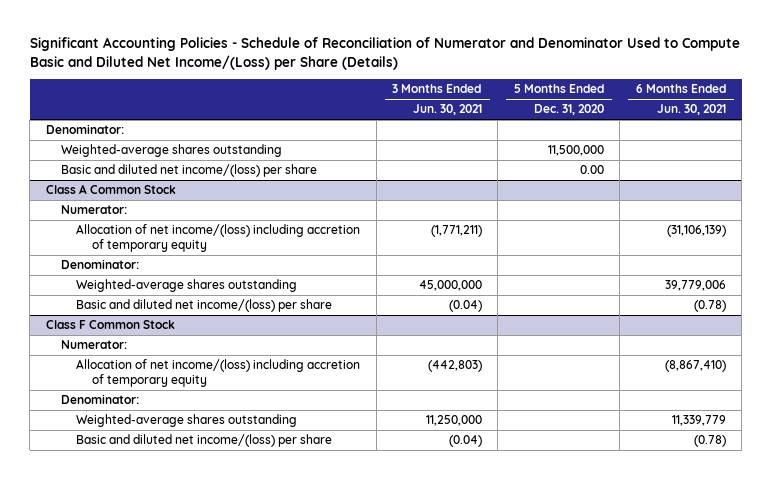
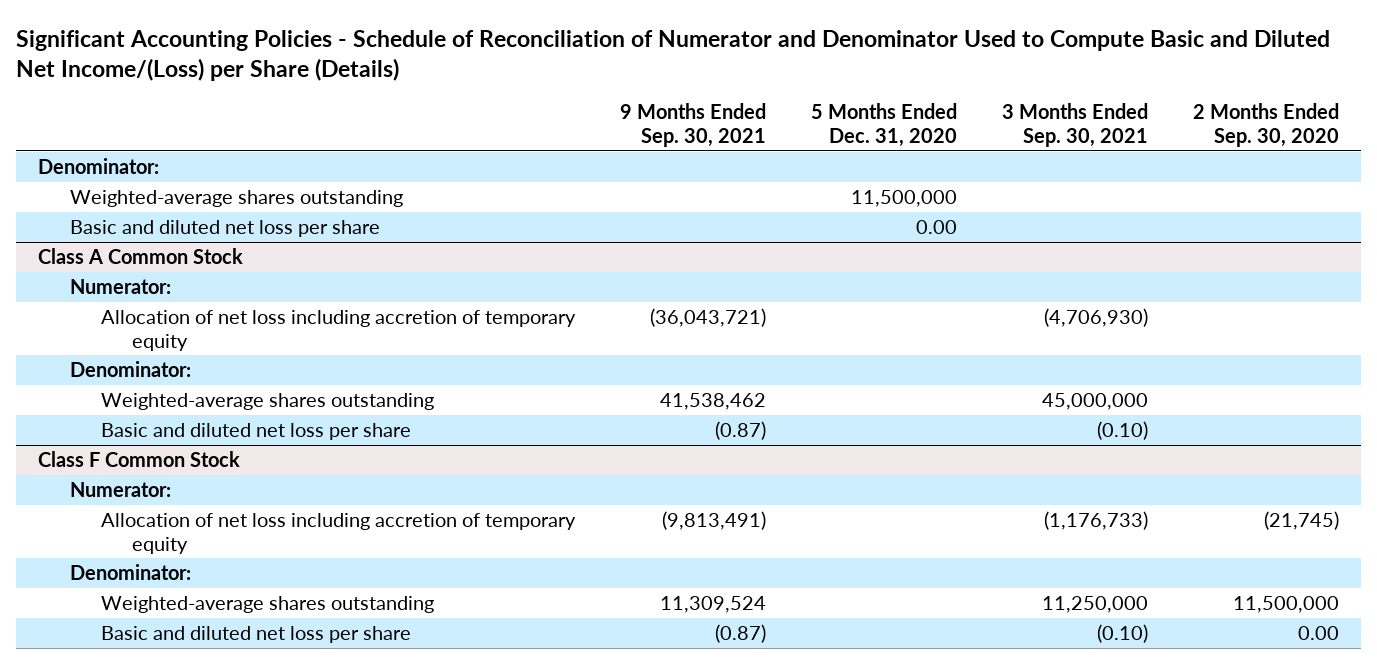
- | 3 Months Ended Jun. 30, 2021 | 5 Months Ended Dec. 31, 2020 | 6 Months Ended Jun. 30, 2021
+ | 9 Months Ended Sep. 30, 2021 | 5 Months Ended Dec. 31, 2020 | 3 Months Ended Sep. 30, 2021 | 2 Months Ended Sep. 30, 2020
- Basic and diluted net income/(loss) per share | | 0.00 |
+ Basic and diluted net loss per share | | 0.00 | |
@ Class A Common Stock
- Allocation of net income/(loss) including accretion of temporary equity | (1,771,211) | | (31,106,139)
+ Allocation of net loss including accretion of temporary equity | (36,043,721) | | (4,706,930) |
- Basic and diluted net income/(loss) per share | (0.04) | | (0.78)
+ Basic and diluted net loss per share | (0.87) | | (0.10) |
@ Class F Common Stock
- Allocation of net income/(loss) including accretion of temporary equity | (442,803) | | (8,867,410)
+ Allocation of net loss including accretion of temporary equity | (9,813,491) | | (1,176,733) | (21,745)
- Basic and diluted net income/(loss) per share | (0.04) | | (0.78)
+ Basic and diluted net loss per share | (0.87) | | (0.10) | 0.00

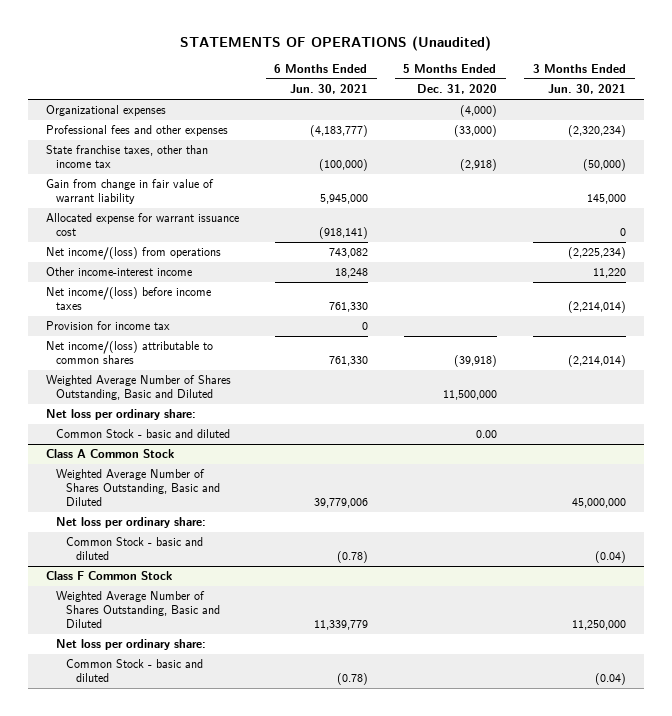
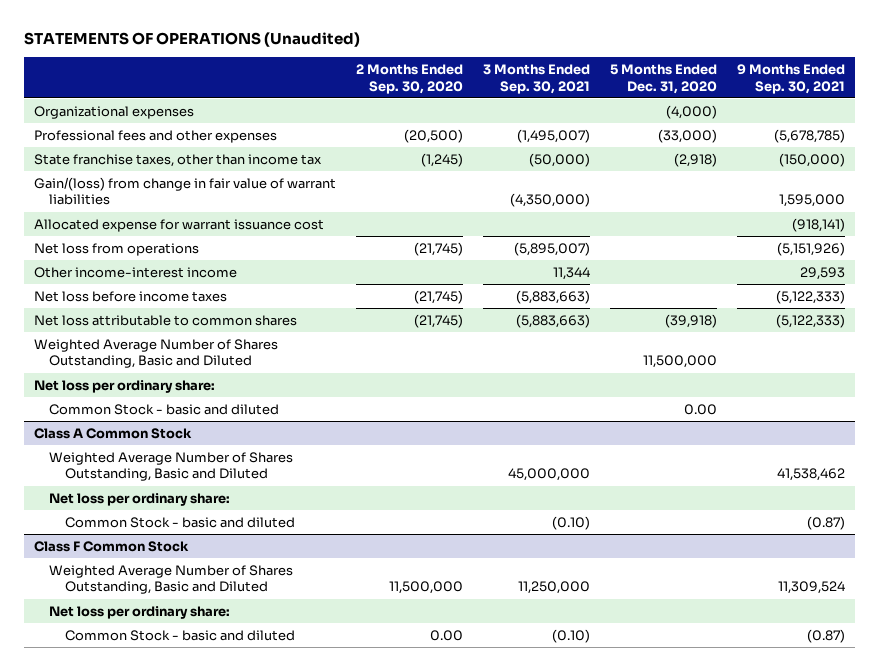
- | 6 Months Ended Jun. 30, 2021 | 5 Months Ended Dec. 31, 2020 | 3 Months Ended Jun. 30, 2021
+ | 2 Months Ended Sep. 30, 2020 | 3 Months Ended Sep. 30, 2021 | 5 Months Ended Dec. 31, 2020 | 9 Months Ended Sep. 30, 2021
- Gain from change in fair value of warrant liability | 5,945,000 | | 145,000
+ Gain/(loss) from change in fair value of warrant liabilities | | (4,350,000) | | 1,595,000
- Net income/(loss) from operations | 743,082 | | (2,225,234)
+ Net loss from operations | (21,745) | (5,895,007) | | (5,151,926)
- Net income/(loss) before income taxes | 761,330 | | (2,214,014)
- Provision for income tax | 0 | |
- Net income/(loss) attributable to common shares | 761,330 | (39,918) | (2,214,014)
+ Net loss before income taxes | (21,745) | (5,883,663) | | (5,122,333)
+ Net loss attributable to common shares | (21,745) | (5,883,663) | (39,918) | (5,122,333)

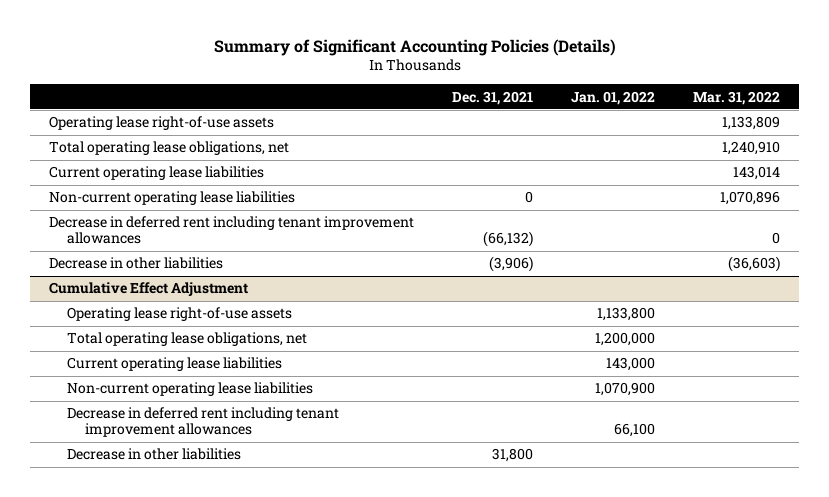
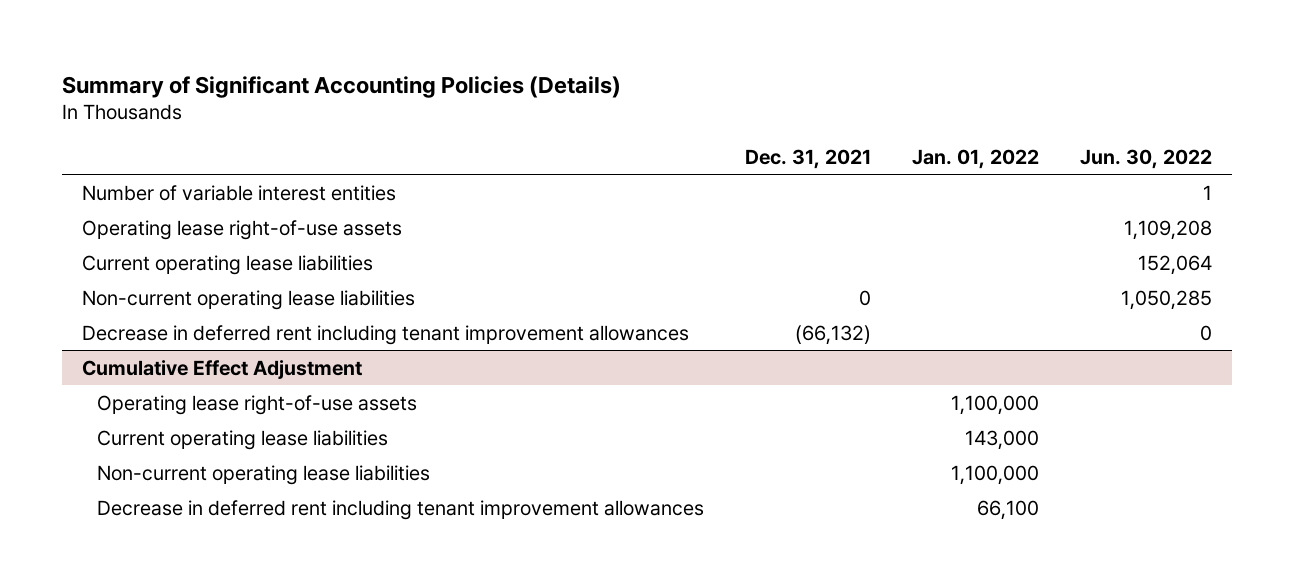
- | Dec. 31, 2021 | Jan. 01, 2022 | Mar. 31, 2022
+ | Dec. 31, 2021 | Jan. 01, 2022 | Jun. 30, 2022
+ Number of variable interest entities | | | 1
- Total operating lease obligations, net | | | 1,240,910
- Decrease in other liabilities | (3,906) | | (36,603)
@ Cumulative Effect Adjustment
- Operating lease right-of-use assets | | 1,133,800 |
- Total operating lease obligations, net | | 1,200,000 |
+ Operating lease right-of-use assets | | 1,100,000 |
- Non-current operating lease liabilities | | 1,070,900 |
+ Non-current operating lease liabilities | | 1,100,000 |
- Decrease in other liabilities | 31,800 | |

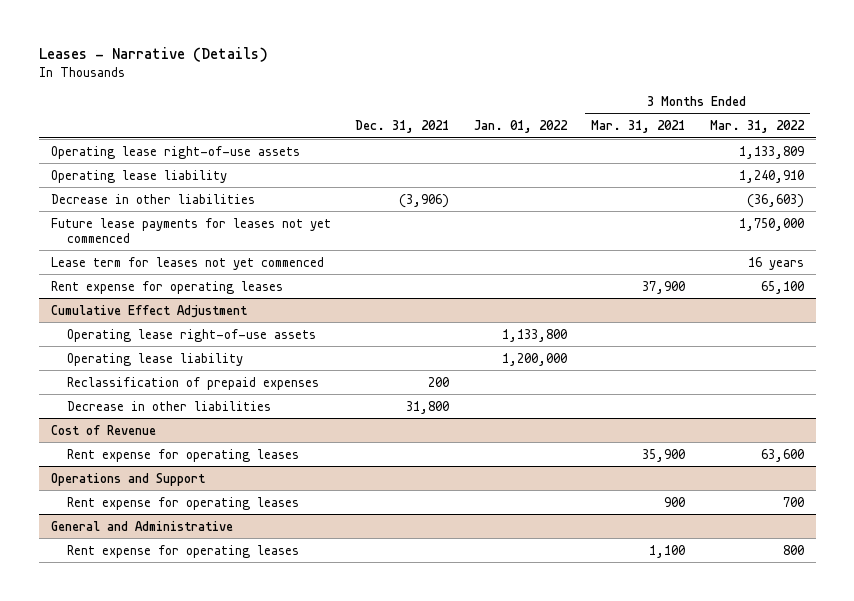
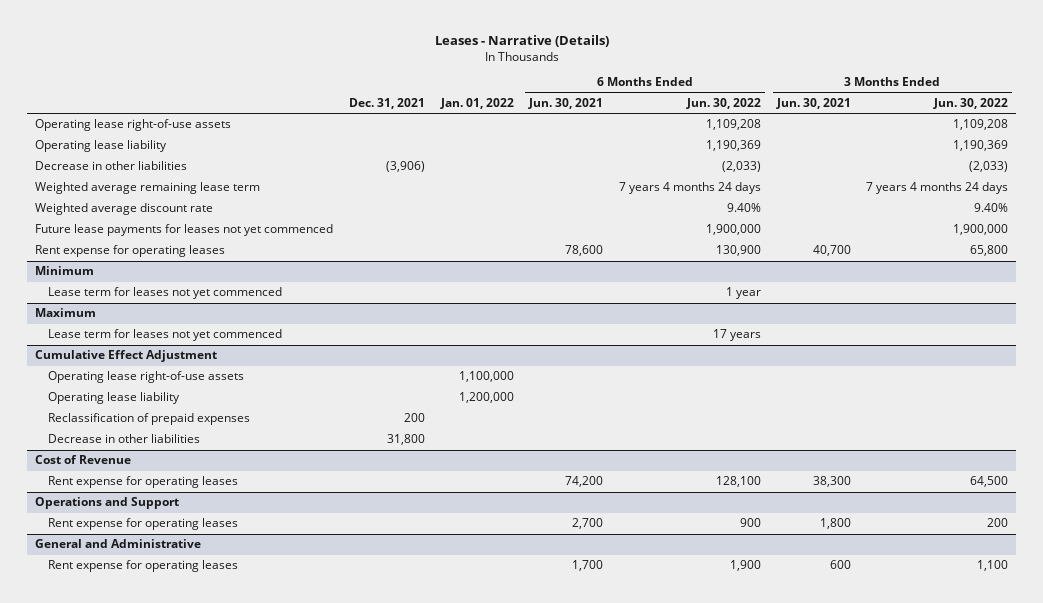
- | Dec. 31, 2021 | Jan. 01, 2022 | 3 Months Ended Mar. 31, 2021 | 3 Months Ended Mar. 31, 2022
+ | Dec. 31, 2021 | Jan. 01, 2022 | 6 Months Ended Jun. 30, 2021 | 6 Months Ended Jun. 30, 2022 | 3 Months Ended Jun. 30, 2021 | 3 Months Ended Jun. 30, 2022
+ Weighted average remaining lease term | | | | 7 years 4 months 24 days | | 7 years 4 months 24 days
+ Weighted average discount rate | | | | 9.40% | | 9.40%
- Lease term for leases not yet commenced | | | | 16 years
+ Minimum
+ Lease term for leases not yet commenced | | | | 1 year | |
+ Maximum
+ Lease term for leases not yet commenced | | | | 17 years | |
@ Cumulative Effect Adjustment
- Operating lease right-of-use assets | | 1,133,800 | |
+ Operating lease right-of-use assets | | 1,100,000 | | | |

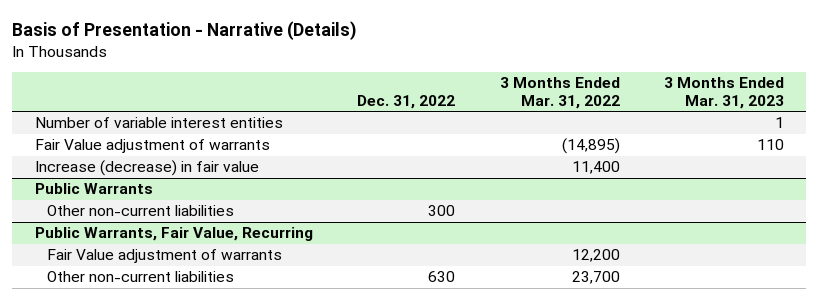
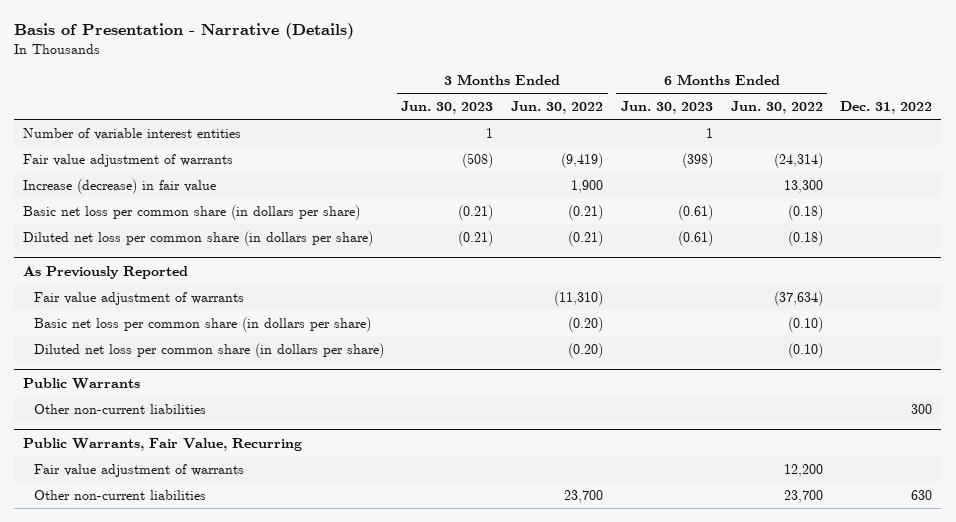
- | Dec. 31, 2022 | 3 Months Ended Mar. 31, 2022 | 3 Months Ended Mar. 31, 2023
+ | 3 Months Ended Jun. 30, 2023 | 3 Months Ended Jun. 30, 2022 | 6 Months Ended Jun. 30, 2023 | 6 Months Ended Jun. 30, 2022 | Dec. 31, 2022
- Fair Value adjustment of warrants | | (14,895) | 110
+ Fair value adjustment of warrants | (508) | (9,419) | (398) | (24,314) |
+ Basic net loss per common share (in dollars per share) | (0.21) | (0.21) | (0.61) | (0.18) |
+ Diluted net loss per common share (in dollars per share) | (0.21) | (0.21) | (0.61) | (0.18) |
+ As Previously Reported
+ Fair value adjustment of warrants | | (11,310) | | (37,634) |
+ Basic net loss per common share (in dollars per share) | | (0.20) | | (0.10) |
+ Diluted net loss per common share (in dollars per share) | | (0.20) | | (0.10) |
@ Public Warrants, Fair Value, Recurring
- Fair Value adjustment of warrants | | 12,200 |
+ Fair value adjustment of warrants | | | | 12,200 |

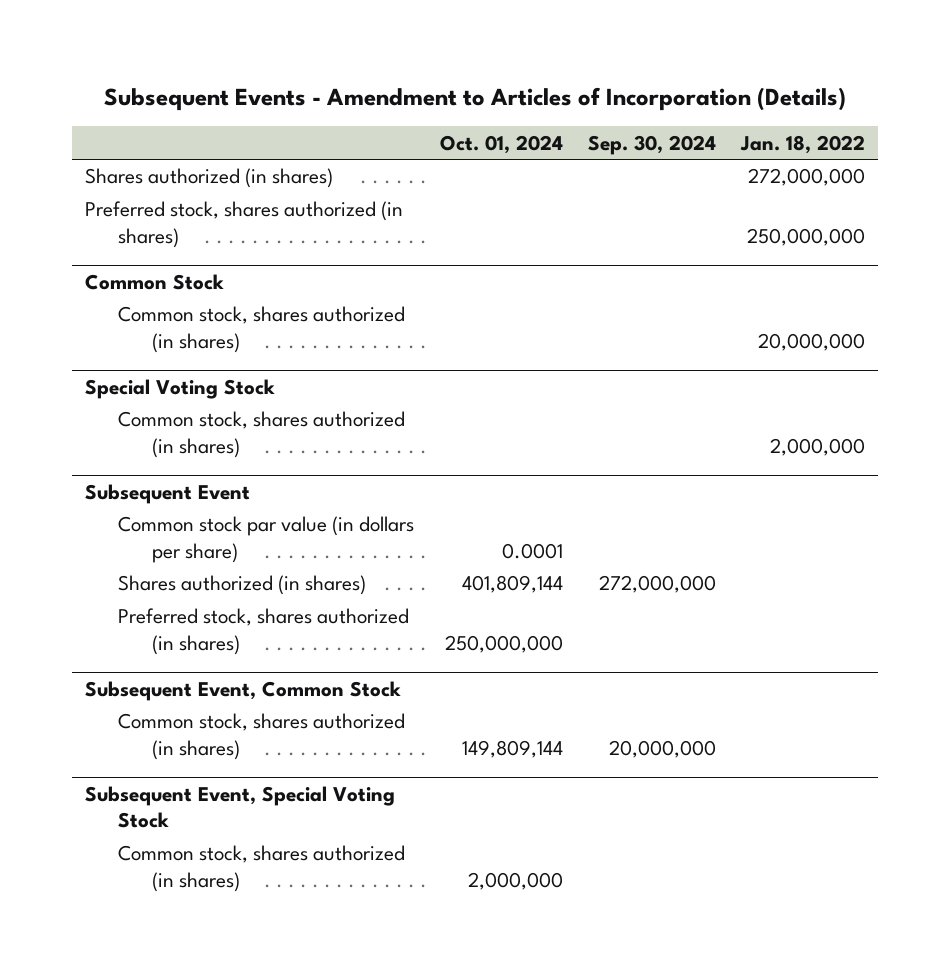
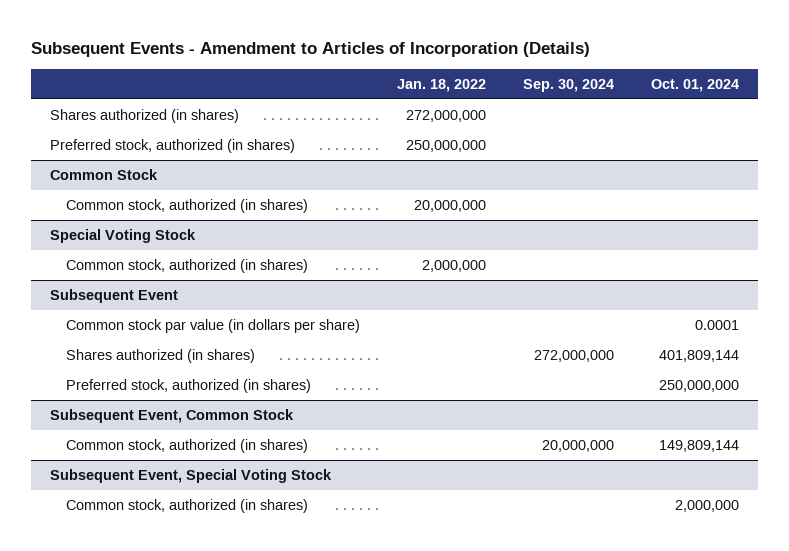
- | Oct. 01, 2024 | Sep. 30, 2024 | Jan. 18, 2022
+ | Jan. 18, 2022 | Sep. 30, 2024 | Oct. 01, 2024
- Preferred stock, shares authorized (in shares) | | | 250,000,000
+ Preferred stock, authorized (in shares) | 250,000,000 | |
@ Common Stock
- Common stock, shares authorized (in shares) | | | 20,000,000
+ Common stock, authorized (in shares) | 20,000,000 | |
@ Special Voting Stock
- Common stock, shares authorized (in shares) | | | 2,000,000
+ Common stock, authorized (in shares) | 2,000,000 | |
@ Subsequent Event
- Preferred stock, shares authorized (in shares) | 250,000,000 | |
+ Preferred stock, authorized (in shares) | | | 250,000,000
@ Subsequent Event, Common Stock
- Common stock, shares authorized (in shares) | 149,809,144 | 20,000,000 |
+ Common stock, authorized (in shares) | | 20,000,000 | 149,809,144
@ Subsequent Event, Special Voting Stock
- Common stock, shares authorized (in shares) | 2,000,000 | |
+ Common stock, authorized (in shares) | | | 2,000,000

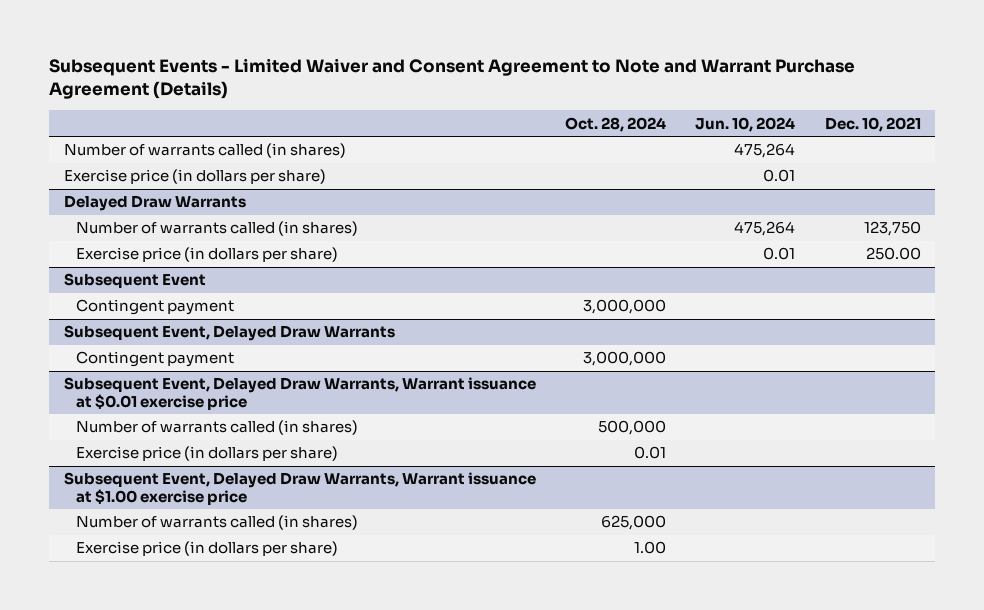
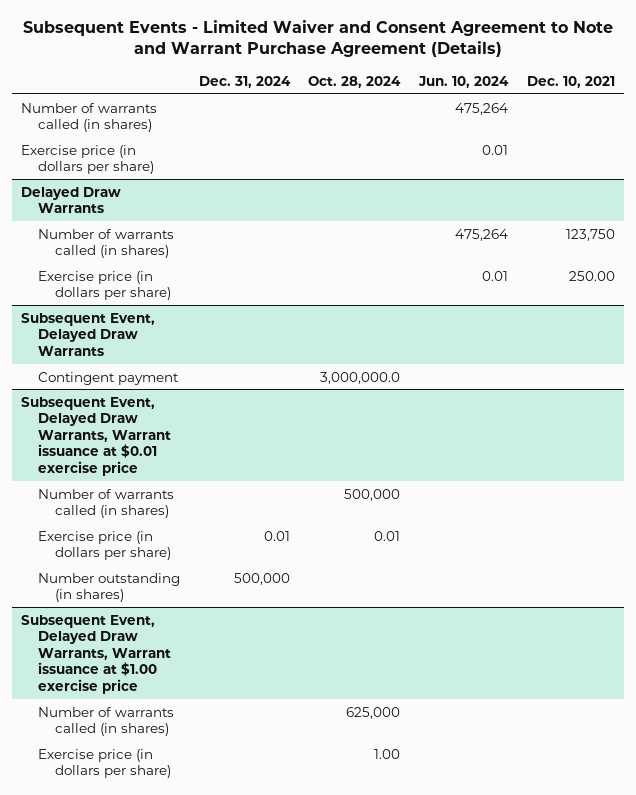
- | Oct. 28, 2024 | Jun. 10, 2024 | Dec. 10, 2021
+ | Dec. 31, 2024 | Oct. 28, 2024 | Jun. 10, 2024 | Dec. 10, 2021
- Subsequent Event
- Contingent payment | 3,000,000 | |
@ Subsequent Event, Delayed Draw Warrants
- Contingent payment | 3,000,000 | |
+ Contingent payment | | 3,000,000.0 | |
@ Subsequent Event, Delayed Draw Warrants, Warrant issuance at $0.01 exercise price
+ Number outstanding (in shares) | 500,000 | | |

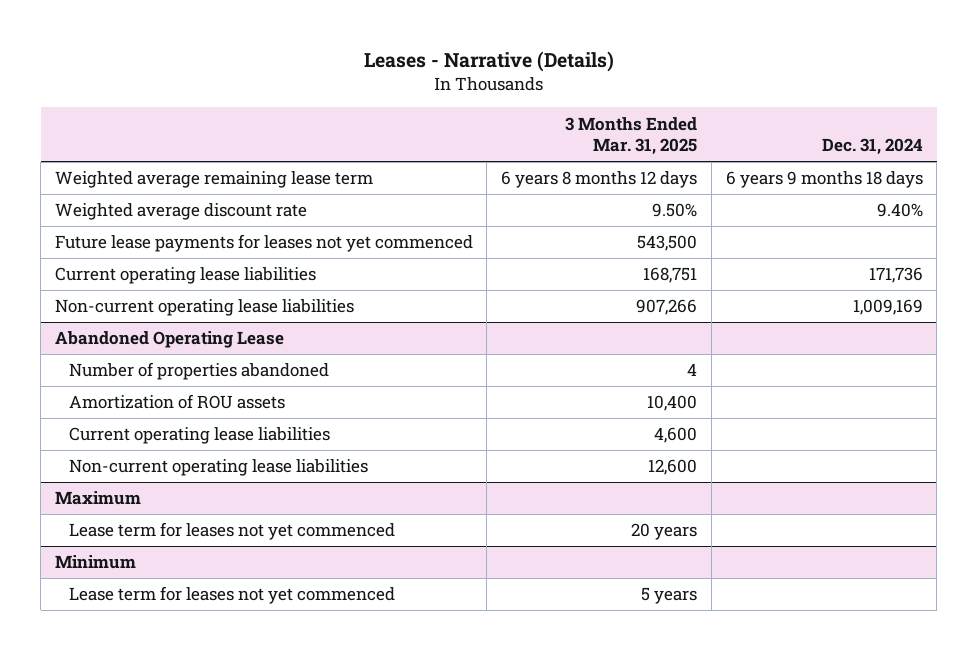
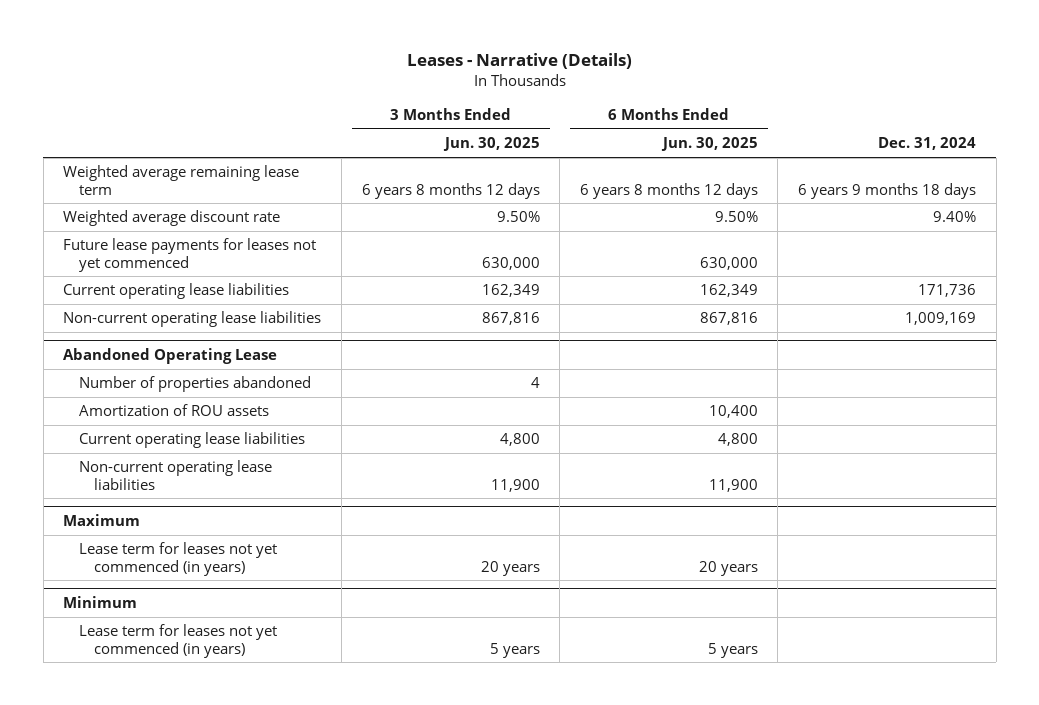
- | 3 Months Ended Mar. 31, 2025 | Dec. 31, 2024
+ | 3 Months Ended Jun. 30, 2025 | 6 Months Ended Jun. 30, 2025 | Dec. 31, 2024
@ Maximum
- Lease term for leases not yet commenced | 20 years |
+ Lease term for leases not yet commenced (in years) | 20 years | 20 years |
@ Minimum
- Lease term for leases not yet commenced | 5 years |
+ Lease term for leases not yet commenced (in years) | 5 years | 5 years |

